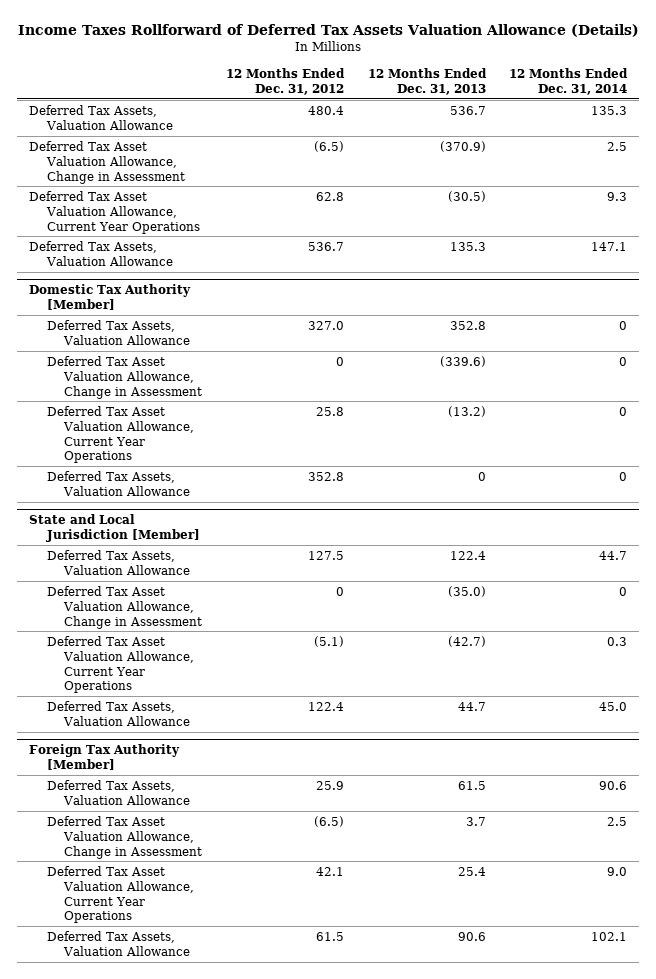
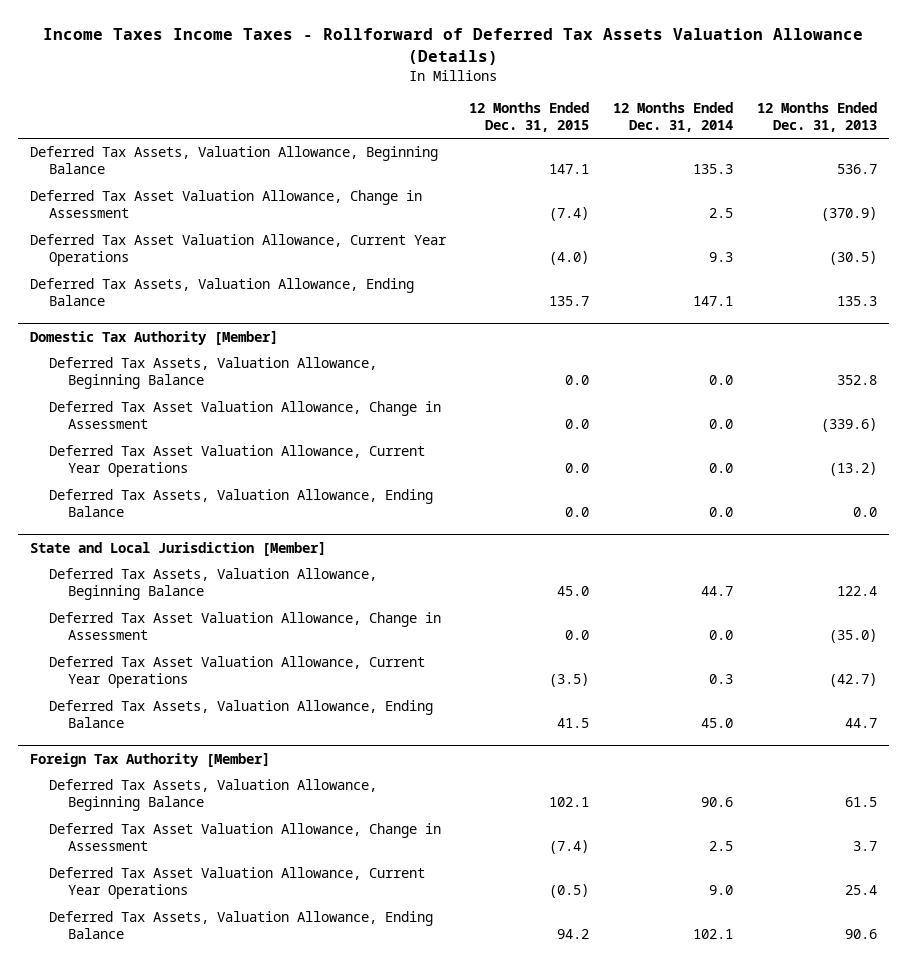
- Income Taxes Rollforward of Deferred Tax Assets Valuation Allowance (Details)
+ Income Taxes Income Taxes - Rollforward of Deferred Tax Assets Valuation Allowance (Details)
- | 12 Months Ended Dec. 31, 2012 | 12 Months Ended Dec. 31, 2013 | 12 Months Ended Dec. 31, 2014
+ | 12 Months Ended Dec. 31, 2015 | 12 Months Ended Dec. 31, 2014 | 12 Months Ended Dec. 31, 2013
- Deferred Tax Assets, Valuation Allowance | 480.4 | 536.7 | 135.3
+ Deferred Tax Assets, Valuation Allowance, Beginning Balance | 147.1 | 135.3 | 536.7
- Deferred Tax Assets, Valuation Allowance | 536.7 | 135.3 | 147.1
+ Deferred Tax Assets, Valuation Allowance, Ending Balance | 135.7 | 147.1 | 135.3
@ Domestic Tax Authority [Member]
- Deferred Tax Assets, Valuation Allowance | 327.0 | 352.8 | 0
- Deferred Tax Asset Valuation Allowance, Change in Assessment | 0 | (339.6) | 0
- Deferred Tax Asset Valuation Allowance, Current Year Operations | 25.8 | (13.2) | 0
- Deferred Tax Assets, Valuation Allowance | 352.8 | 0 | 0
+ Deferred Tax Assets, Valuation Allowance, Beginning Balance | 0.0 | 0.0 | 352.8
+ Deferred Tax Asset Valuation Allowance, Change in Assessment | 0.0 | 0.0 | (339.6)
+ Deferred Tax Asset Valuation Allowance, Current Year Operations | 0.0 | 0.0 | (13.2)
+ Deferred Tax Assets, Valuation Allowance, Ending Balance | 0.0 | 0.0 | 0.0
@ State and Local Jurisdiction [Member]
- Deferred Tax Assets, Valuation Allowance | 127.5 | 122.4 | 44.7
- Deferred Tax Asset Valuation Allowance, Change in Assessment | 0 | (35.0) | 0
+ Deferred Tax Assets, Valuation Allowance, Beginning Balance | 45.0 | 44.7 | 122.4
+ Deferred Tax Asset Valuation Allowance, Change in Assessment | 0.0 | 0.0 | (35.0)
- Deferred Tax Assets, Valuation Allowance | 122.4 | 44.7 | 45.0
+ Deferred Tax Assets, Valuation Allowance, Ending Balance | 41.5 | 45.0 | 44.7
@ Foreign Tax Authority [Member]
- Deferred Tax Assets, Valuation Allowance | 25.9 | 61.5 | 90.6
+ Deferred Tax Assets, Valuation Allowance, Beginning Balance | 102.1 | 90.6 | 61.5
- Deferred Tax Assets, Valuation Allowance | 61.5 | 90.6 | 102.1
+ Deferred Tax Assets, Valuation Allowance, Ending Balance | 94.2 | 102.1 | 90.6

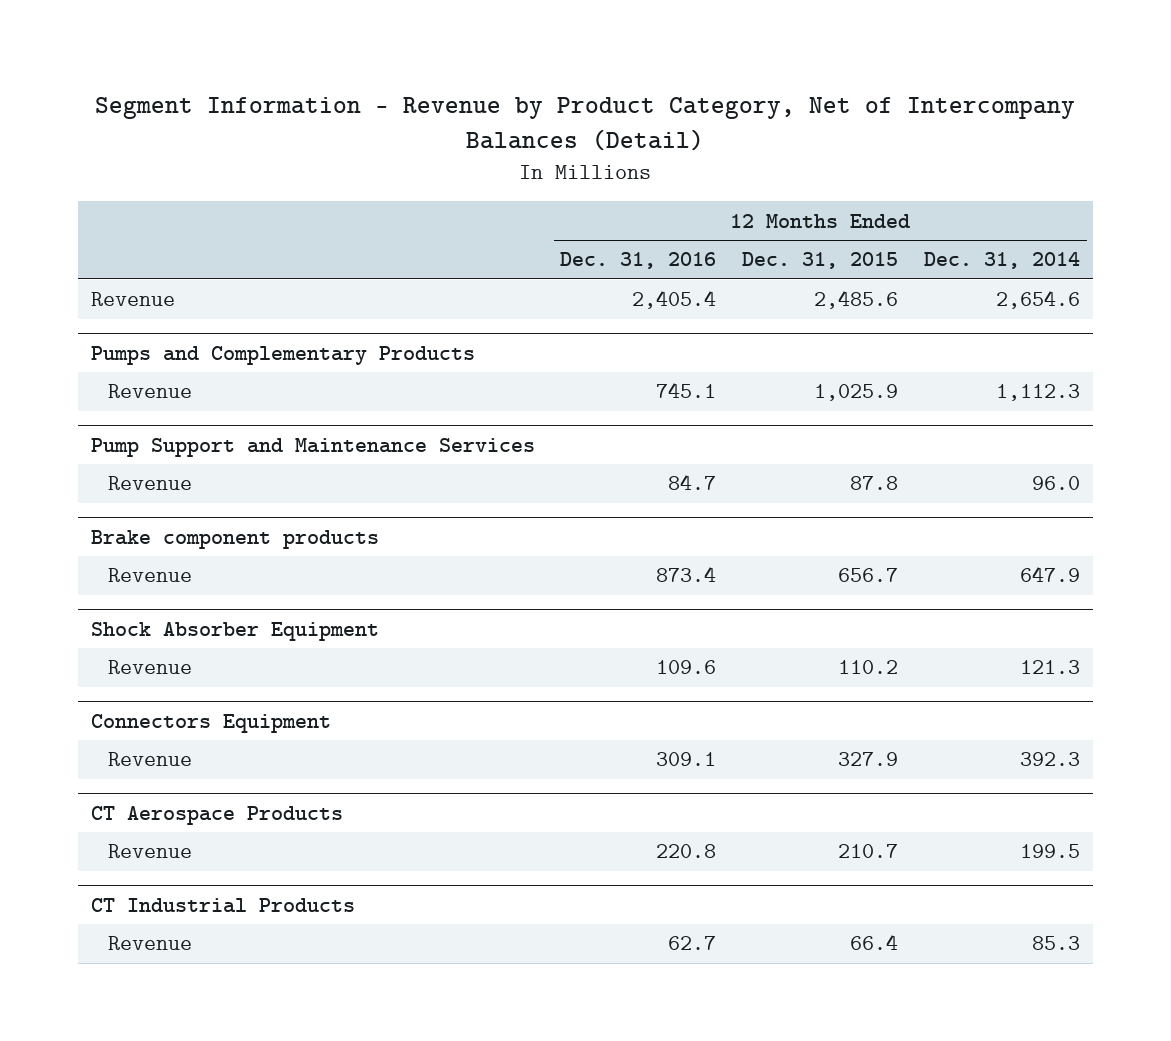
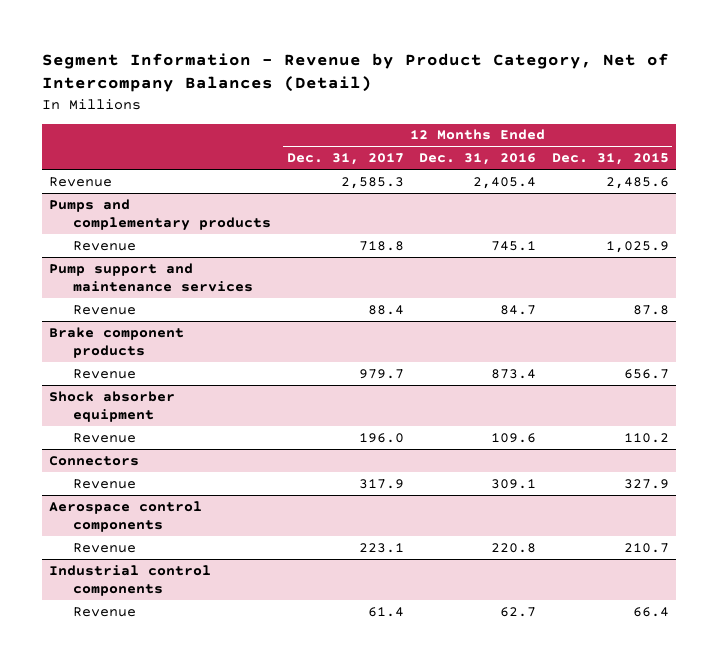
- | 12 Months Ended Dec. 31, 2016 | 12 Months Ended Dec. 31, 2015 | 12 Months Ended Dec. 31, 2014
+ | 12 Months Ended Dec. 31, 2017 | 12 Months Ended Dec. 31, 2016 | 12 Months Ended Dec. 31, 2015
- Pumps and Complementary Products
+ Pumps and complementary products
- Pump Support and Maintenance Services
+ Pump support and maintenance services
- Shock Absorber Equipment
+ Shock absorber equipment
- Connectors Equipment
+ Connectors
- CT Aerospace Products
+ Aerospace control components
- CT Industrial Products
+ Industrial control components

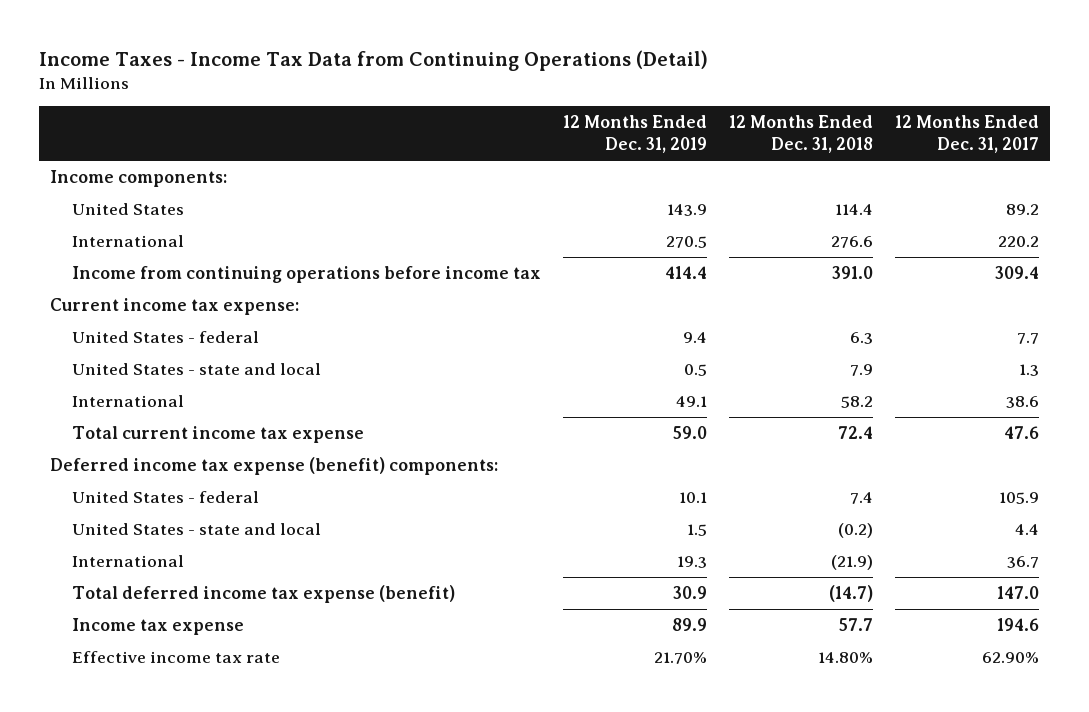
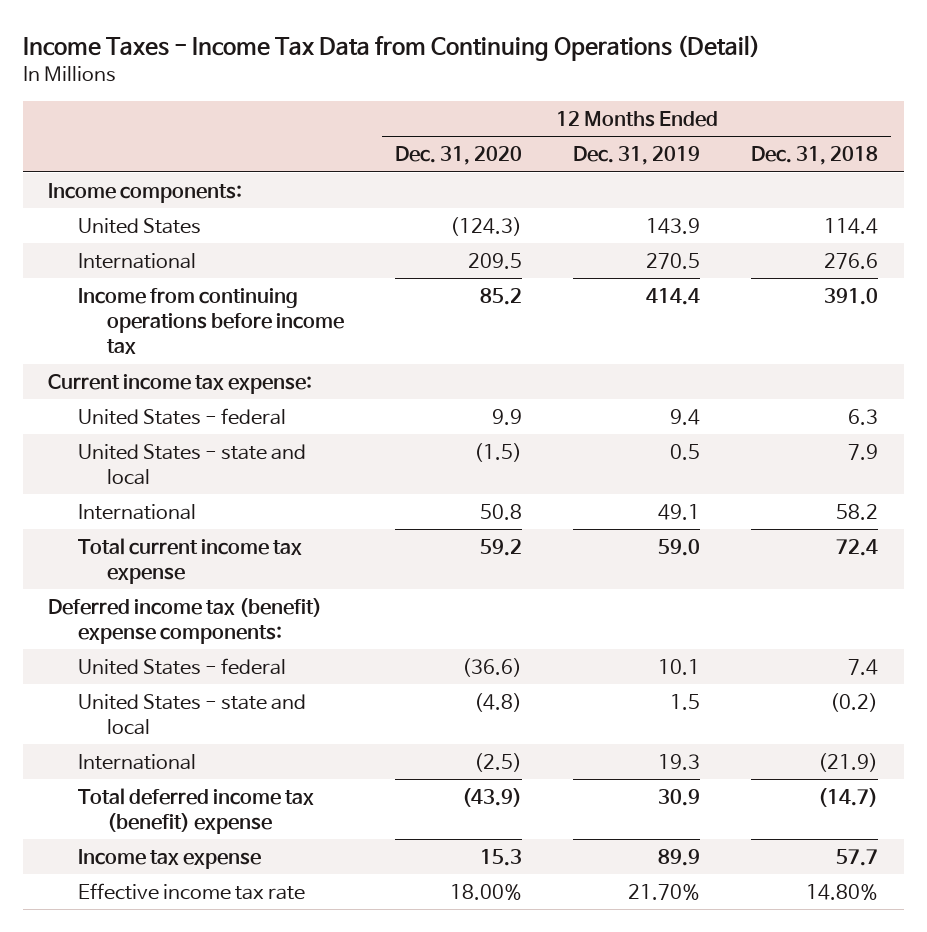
- | 12 Months Ended Dec. 31, 2019 | 12 Months Ended Dec. 31, 2018 | 12 Months Ended Dec. 31, 2017
+ | 12 Months Ended Dec. 31, 2020 | 12 Months Ended Dec. 31, 2019 | 12 Months Ended Dec. 31, 2018
- Deferred income tax expense (benefit) components:
+ Deferred income tax (benefit) expense components:
- Total deferred income tax expense (benefit) | 30.9 | (14.7) | 147.0
+ Total deferred income tax (benefit) expense | (43.9) | 30.9 | (14.7)

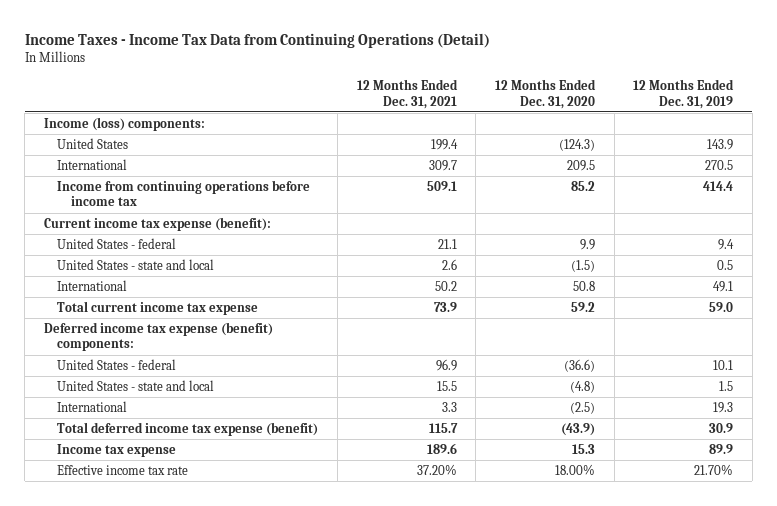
- | 12 Months Ended Dec. 31, 2020 | 12 Months Ended Dec. 31, 2019 | 12 Months Ended Dec. 31, 2018
+ | 12 Months Ended Dec. 31, 2021 | 12 Months Ended Dec. 31, 2020 | 12 Months Ended Dec. 31, 2019
- Income components:
+ Income (loss) components:
- Current income tax expense:
+ Current income tax expense (benefit):
- Deferred income tax (benefit) expense components:
+ Deferred income tax expense (benefit) components:
- Total deferred income tax (benefit) expense | (43.9) | 30.9 | (14.7)
+ Total deferred income tax expense (benefit) | 115.7 | (43.9) | 30.9

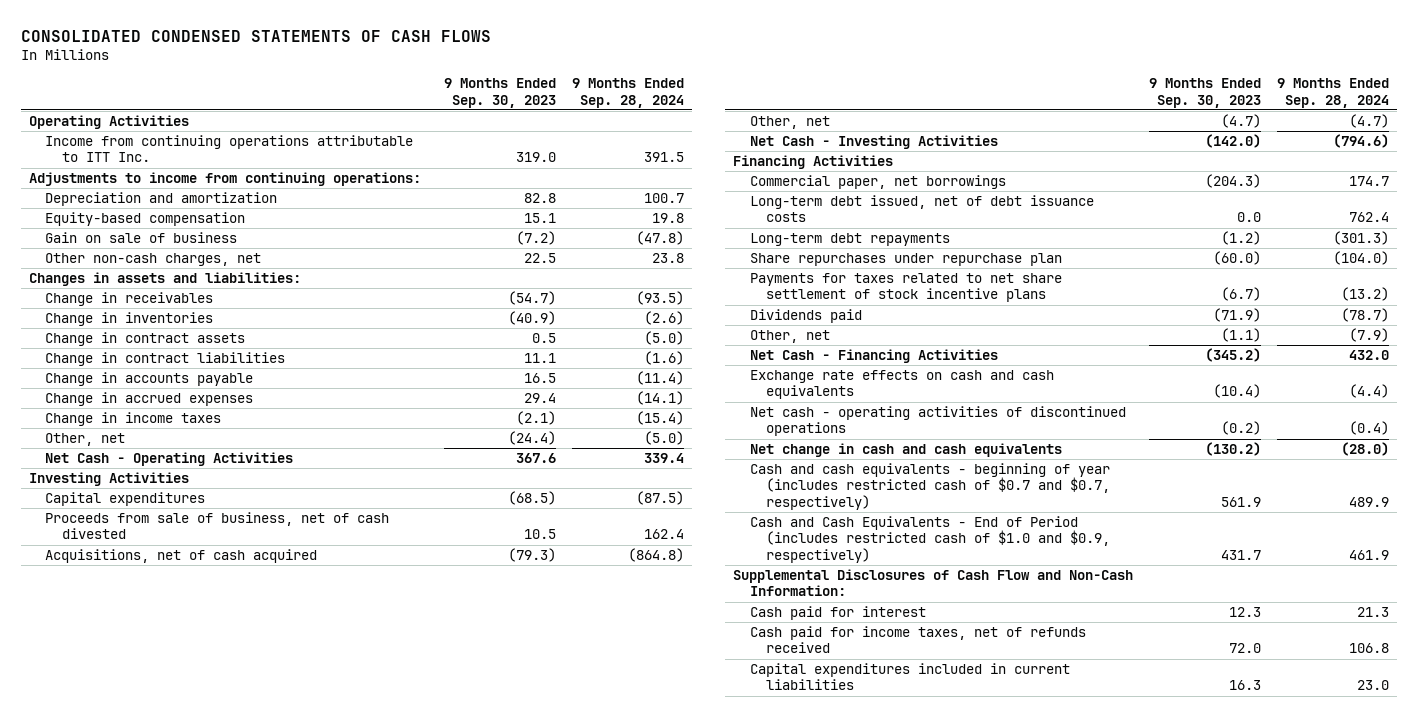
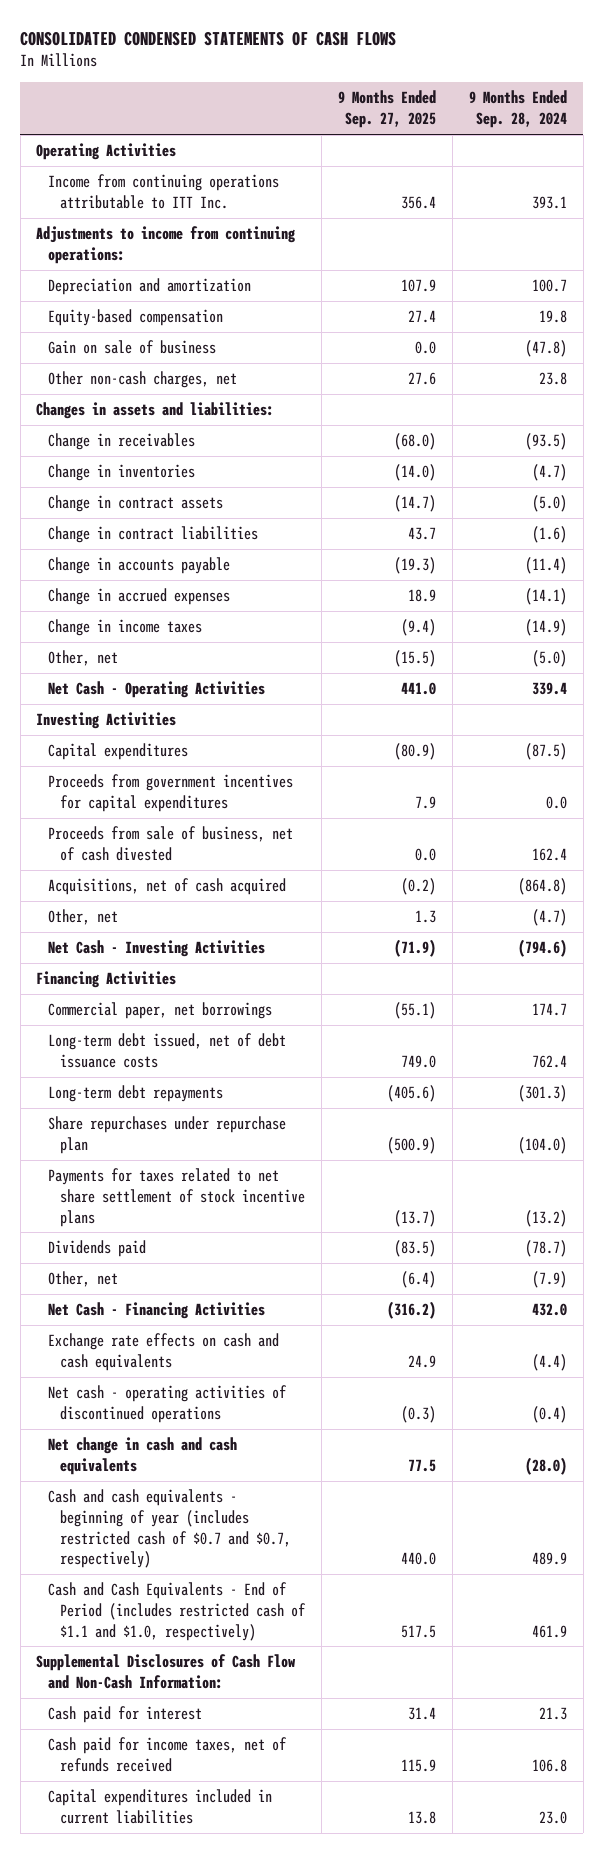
- | 9 Months Ended Sep. 30, 2023 | 9 Months Ended Sep. 28, 2024
+ | 9 Months Ended Sep. 27, 2025 | 9 Months Ended Sep. 28, 2024
- Income from continuing operations attributable to ITT Inc. | 319.0 | 391.5
+ Income from continuing operations attributable to ITT Inc. | 356.4 | 393.1
- Change in inventories | (40.9) | (2.6)
+ Change in inventories | (14.0) | (4.7)
- Change in income taxes | (2.1) | (15.4)
+ Change in income taxes | (9.4) | (14.9)
+ Proceeds from government incentives for capital expenditures | 7.9 | 0.0
- Cash and Cash Equivalents - End of Period (includes restricted cash of $1.0 and $0.9, respectively) | 431.7 | 461.9
+ Cash and Cash Equivalents - End of Period (includes restricted cash of $1.1 and $1.0, respectively) | 517.5 | 461.9

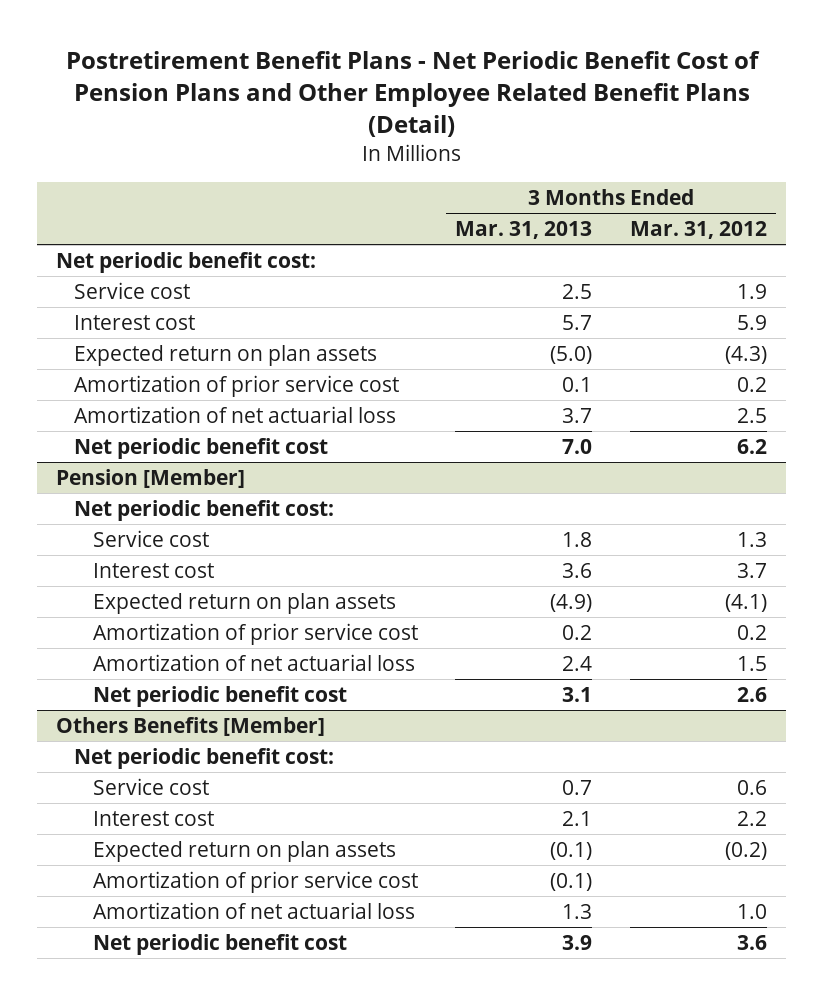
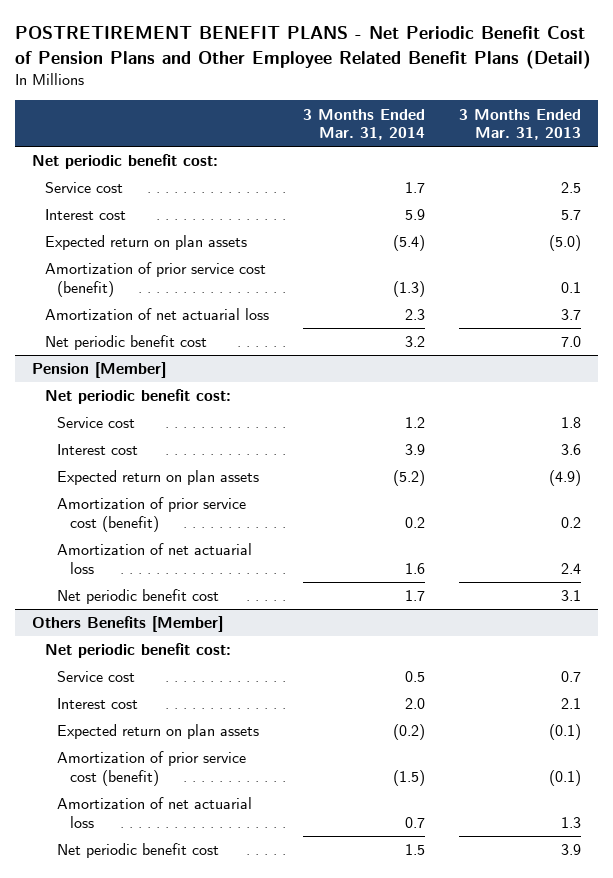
- Postretirement Benefit Plans - Net Periodic Benefit Cost of Pension Plans and Other Employee Related Benefit Plans (Detail)
+ POSTRETIREMENT BENEFIT PLANS - Net Periodic Benefit Cost of Pension Plans and Other Employee Related Benefit Plans (Detail)
- | 3 Months Ended Mar. 31, 2013 | 3 Months Ended Mar. 31, 2012
+ | 3 Months Ended Mar. 31, 2014 | 3 Months Ended Mar. 31, 2013
- Amortization of prior service cost | 0.1 | 0.2
+ Amortization of prior service cost (benefit) | (1.3) | 0.1
@ Pension [Member]
- Amortization of prior service cost | 0.2 | 0.2
+ Amortization of prior service cost (benefit) | 0.2 | 0.2
@ Others Benefits [Member]
- Amortization of prior service cost | (0.1) |
+ Amortization of prior service cost (benefit) | (1.5) | (0.1)

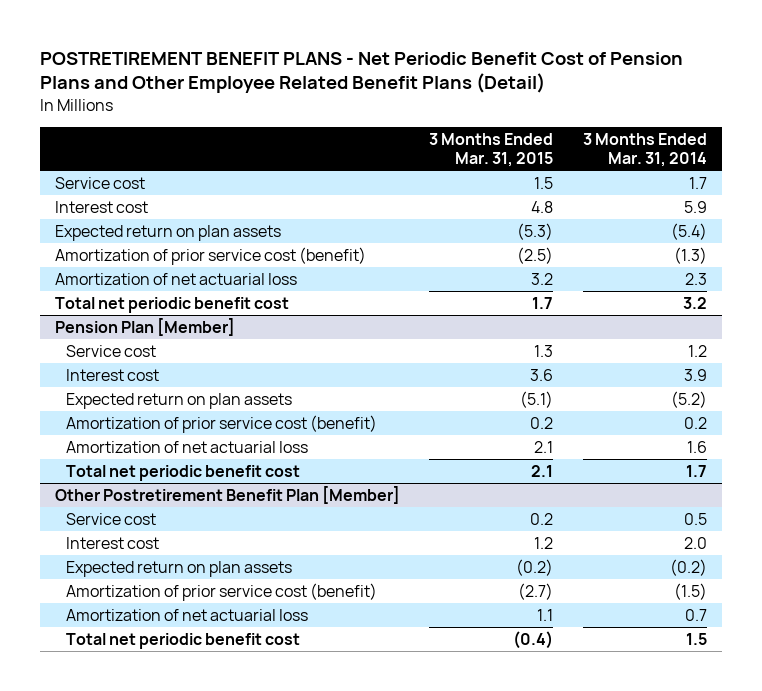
- | 3 Months Ended Mar. 31, 2014 | 3 Months Ended Mar. 31, 2013
+ | 3 Months Ended Mar. 31, 2015 | 3 Months Ended Mar. 31, 2014
- Net periodic benefit cost:
- Net periodic benefit cost | 3.2 | 7.0
- Pension [Member]
- Net periodic benefit cost:
+ Total net periodic benefit cost | 1.7 | 3.2
+ Pension Plan [Member]
- Net periodic benefit cost | 1.7 | 3.1
- Others Benefits [Member]
- Net periodic benefit cost:
+ Total net periodic benefit cost | 2.1 | 1.7
+ Other Postretirement Benefit Plan [Member]
- Net periodic benefit cost | 1.5 | 3.9
+ Total net periodic benefit cost | (0.4) | 1.5

